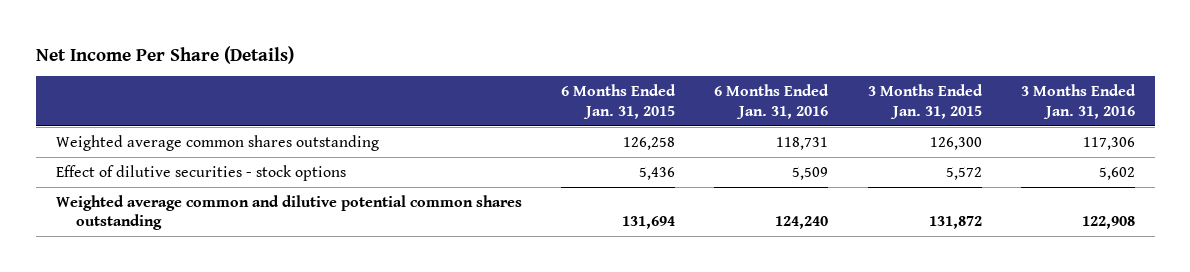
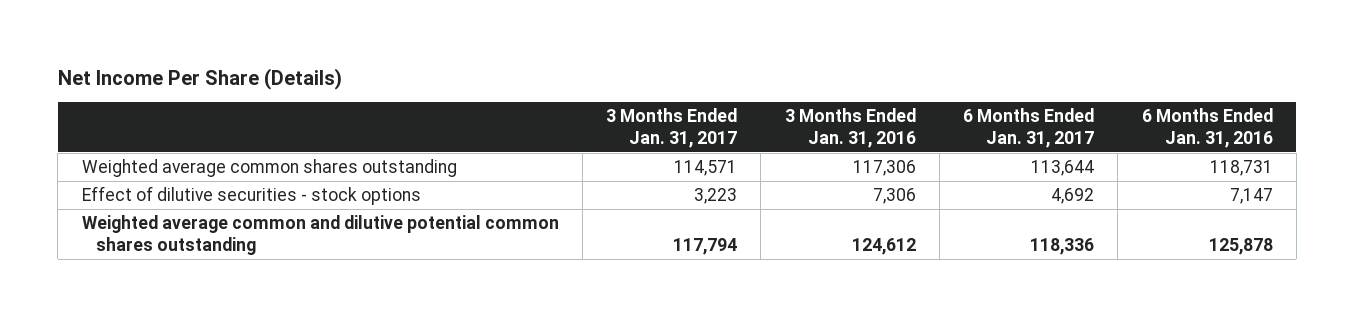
- | 6 Months Ended Jan. 31, 2015 | 6 Months Ended Jan. 31, 2016 | 3 Months Ended Jan. 31, 2015 | 3 Months Ended Jan. 31, 2016
+ | 3 Months Ended Jan. 31, 2017 | 3 Months Ended Jan. 31, 2016 | 6 Months Ended Jan. 31, 2017 | 6 Months Ended Jan. 31, 2016
- Effect of dilutive securities - stock options | 5,436 | 5,509 | 5,572 | 5,602
- Weighted average common and dilutive potential common shares outstanding | 131,694 | 124,240 | 131,872 | 122,908
+ Effect of dilutive securities - stock options | 3,223 | 7,306 | 4,692 | 7,147
+ Weighted average common and dilutive potential common shares outstanding | 117,794 | 124,612 | 118,336 | 125,878

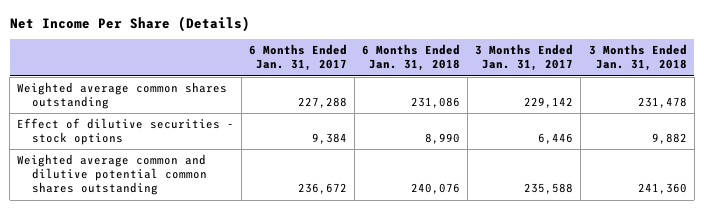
- | 3 Months Ended Jan. 31, 2017 | 3 Months Ended Jan. 31, 2016 | 6 Months Ended Jan. 31, 2017 | 6 Months Ended Jan. 31, 2016
+ | 6 Months Ended Jan. 31, 2017 | 6 Months Ended Jan. 31, 2018 | 3 Months Ended Jan. 31, 2017 | 3 Months Ended Jan. 31, 2018
- Weighted average common shares outstanding | 114,571 | 117,306 | 113,644 | 118,731
- Effect of dilutive securities - stock options | 3,223 | 7,306 | 4,692 | 7,147
- Weighted average common and dilutive potential common shares outstanding | 117,794 | 124,612 | 118,336 | 125,878
+ Weighted average common shares outstanding | 227,288 | 231,086 | 229,142 | 231,478
+ Effect of dilutive securities - stock options | 9,384 | 8,990 | 6,446 | 9,882
+ Weighted average common and dilutive potential common shares outstanding | 236,672 | 240,076 | 235,588 | 241,360

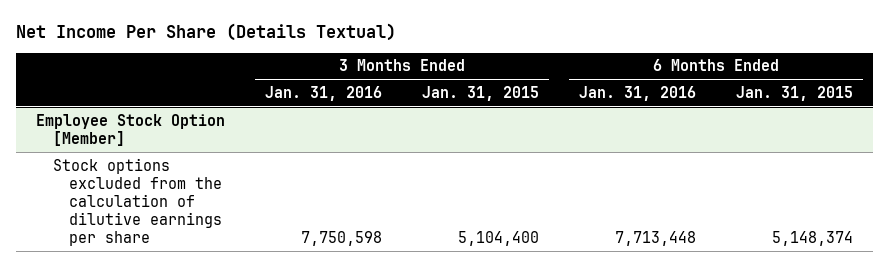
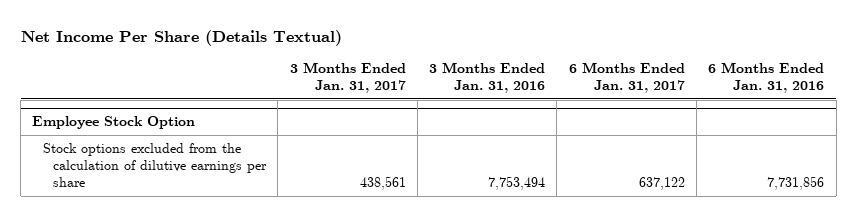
- | 3 Months Ended Jan. 31, 2016 | 3 Months Ended Jan. 31, 2015 | 6 Months Ended Jan. 31, 2016 | 6 Months Ended Jan. 31, 2015
+ | 3 Months Ended Jan. 31, 2017 | 3 Months Ended Jan. 31, 2016 | 6 Months Ended Jan. 31, 2017 | 6 Months Ended Jan. 31, 2016
- Employee Stock Option [Member]
- Stock options excluded from the calculation of dilutive earnings per share | 7,750,598 | 5,104,400 | 7,713,448 | 5,148,374
+ Employee Stock Option
+ Stock options excluded from the calculation of dilutive earnings per share | 438,561 | 7,753,494 | 637,122 | 7,731,856

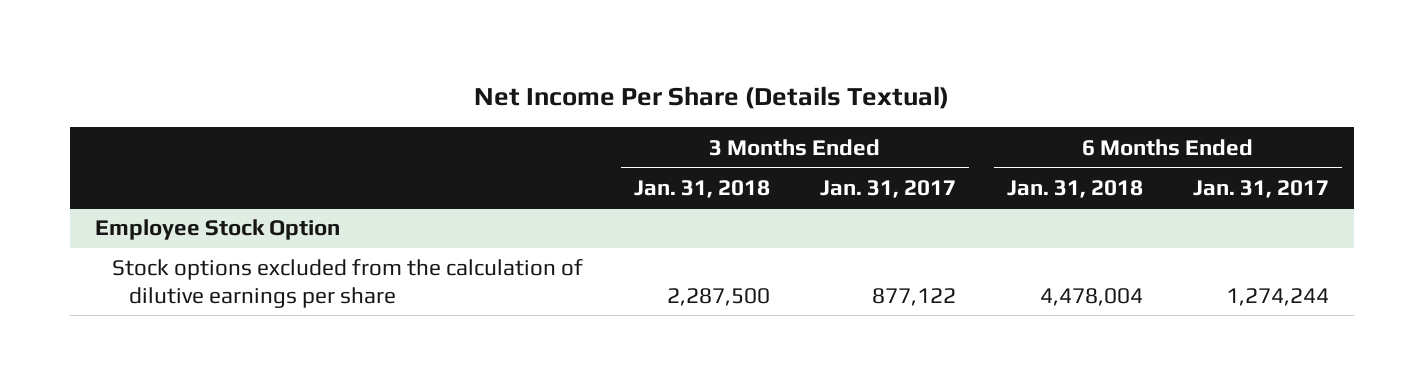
- | 3 Months Ended Jan. 31, 2017 | 3 Months Ended Jan. 31, 2016 | 6 Months Ended Jan. 31, 2017 | 6 Months Ended Jan. 31, 2016
+ | 3 Months Ended Jan. 31, 2018 | 3 Months Ended Jan. 31, 2017 | 6 Months Ended Jan. 31, 2018 | 6 Months Ended Jan. 31, 2017
@ Employee Stock Option
- Stock options excluded from the calculation of dilutive earnings per share | 438,561 | 7,753,494 | 637,122 | 7,731,856
+ Stock options excluded from the calculation of dilutive earnings per share | 2,287,500 | 877,122 | 4,478,004 | 1,274,244

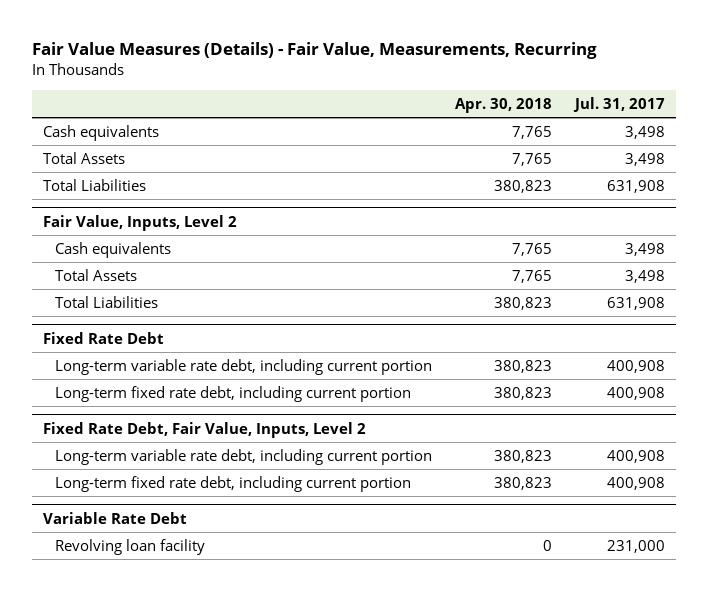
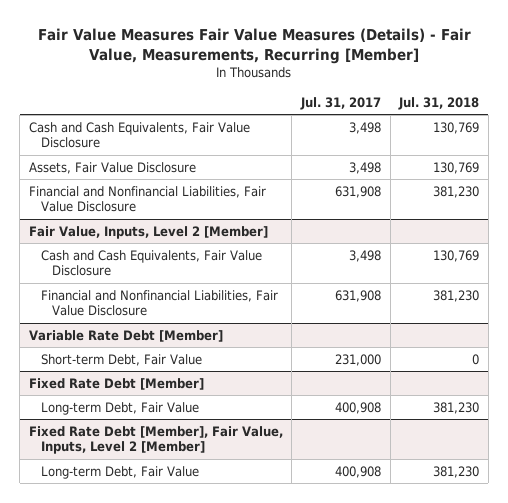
- Fair Value Measures (Details) - Fair Value, Measurements, Recurring
+ Fair Value Measures Fair Value Measures (Details) - Fair Value, Measurements, Recurring [Member]
- | Apr. 30, 2018 | Jul. 31, 2017
+ | Jul. 31, 2017 | Jul. 31, 2018
- Cash equivalents | 7,765 | 3,498
- Total Assets | 7,765 | 3,498
- Total Liabilities | 380,823 | 631,908
- Fair Value, Inputs, Level 2
- Cash equivalents | 7,765 | 3,498
- Total Assets | 7,765 | 3,498
- Total Liabilities | 380,823 | 631,908
- Fixed Rate Debt
- Long-term variable rate debt, including current portion | 380,823 | 400,908
- Long-term fixed rate debt, including current portion | 380,823 | 400,908
- Fixed Rate Debt, Fair Value, Inputs, Level 2
- Long-term variable rate debt, including current portion | 380,823 | 400,908
- Long-term fixed rate debt, including current portion | 380,823 | 400,908
- Variable Rate Debt
- Revolving loan facility | 0 | 231,000
+ Cash and Cash Equivalents, Fair Value Disclosure | 3,498 | 130,769
+ Assets, Fair Value Disclosure | 3,498 | 130,769
+ Financial and Nonfinancial Liabilities, Fair Value Disclosure | 631,908 | 381,230
+ Fair Value, Inputs, Level 2 [Member]
+ Cash and Cash Equivalents, Fair Value Disclosure | 3,498 | 130,769
+ Financial and Nonfinancial Liabilities, Fair Value Disclosure | 631,908 | 381,230
+ Variable Rate Debt [Member]
+ Short-term Debt, Fair Value | 231,000 | 0
+ Fixed Rate Debt [Member]
+ Long-term Debt, Fair Value | 400,908 | 381,230
+ Fixed Rate Debt [Member], Fair Value, Inputs, Level 2 [Member]
+ Long-term Debt, Fair Value | 400,908 | 381,230

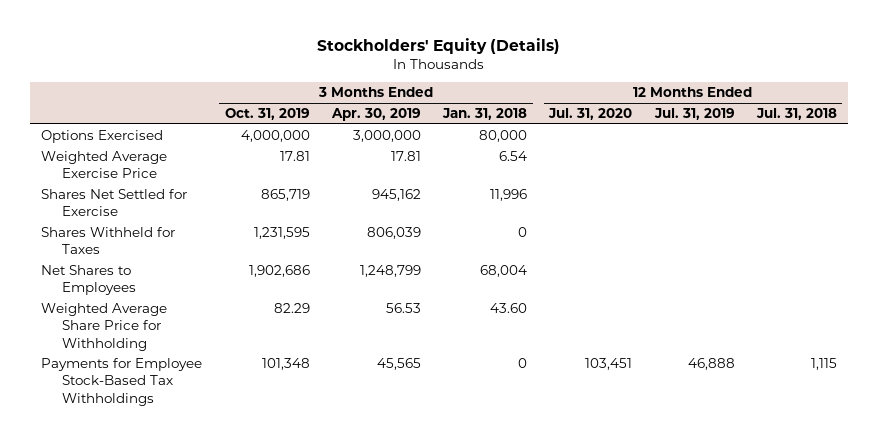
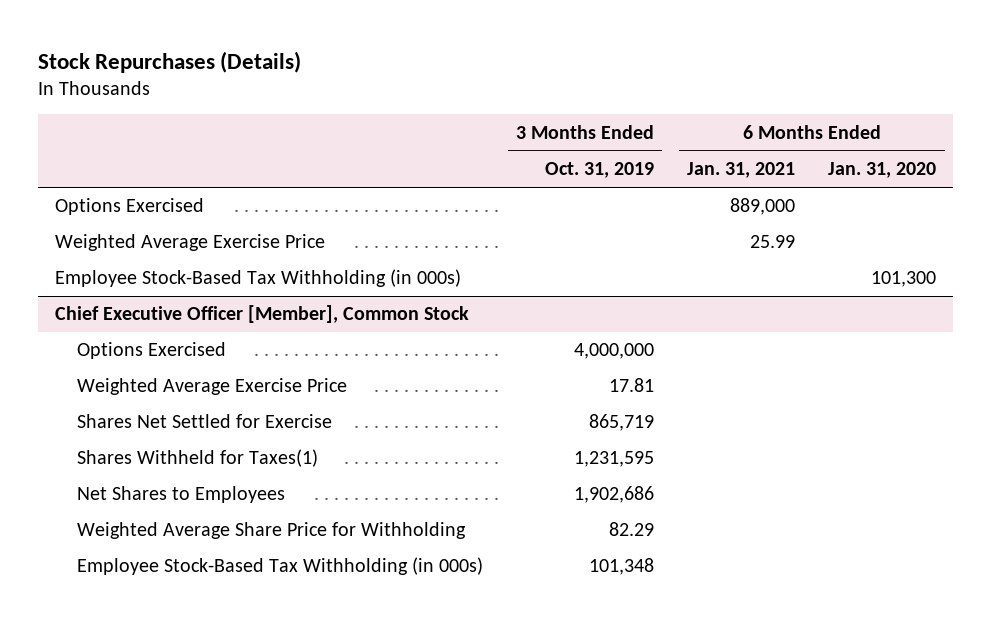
- Stockholders' Equity (Details)
+ Stock Repurchases (Details)
- | 3 Months Ended Oct. 31, 2019 | 3 Months Ended Apr. 30, 2019 | 3 Months Ended Jan. 31, 2018 | 12 Months Ended Jul. 31, 2020 | 12 Months Ended Jul. 31, 2019 | 12 Months Ended Jul. 31, 2018
+ | 3 Months Ended Oct. 31, 2019 | 6 Months Ended Jan. 31, 2021 | 6 Months Ended Jan. 31, 2020
+ Options Exercised | | 889,000 |
+ Weighted Average Exercise Price | | 25.99 |
+ Employee Stock-Based Tax Withholding (in 000s) | | | 101,300
+ Chief Executive Officer [Member], Common Stock
- Shares Withheld for Taxes | 1,231,595 | 806,039 | 0 | | |
+ Shares Withheld for Taxes(1) | 1,231,595 | |
- Payments for Employee Stock-Based Tax Withholdings | 101,348 | 45,565 | 0 | 103,451 | 46,888 | 1,115
+ Employee Stock-Based Tax Withholding (in 000s) | 101,348 | |

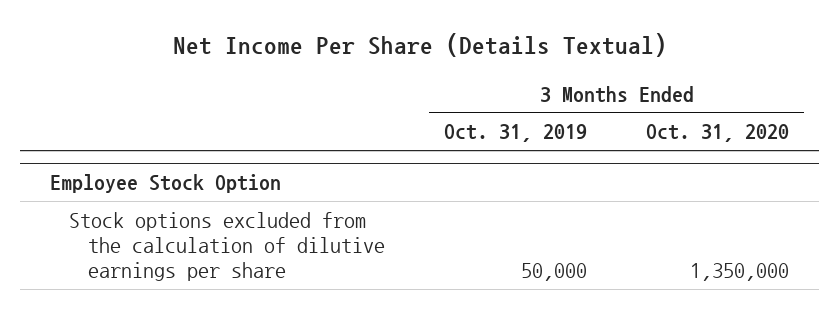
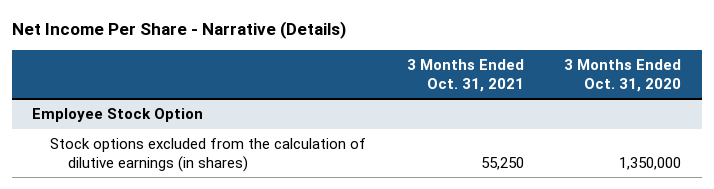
- Net Income Per Share (Details Textual)
+ Net Income Per Share - Narrative (Details)
- | 3 Months Ended Oct. 31, 2019 | 3 Months Ended Oct. 31, 2020
+ | 3 Months Ended Oct. 31, 2021 | 3 Months Ended Oct. 31, 2020
@ Employee Stock Option
- Stock options excluded from the calculation of dilutive earnings per share | 50,000 | 1,350,000
+ Stock options excluded from the calculation of dilutive earnings (in shares) | 55,250 | 1,350,000

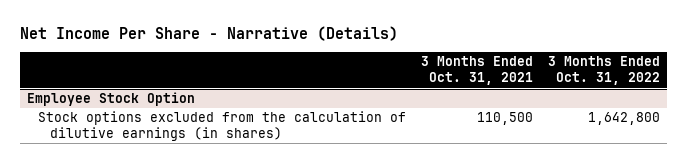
- | 3 Months Ended Oct. 31, 2021 | 3 Months Ended Oct. 31, 2020
+ | 3 Months Ended Oct. 31, 2021 | 3 Months Ended Oct. 31, 2022
@ Employee Stock Option
- Stock options excluded from the calculation of dilutive earnings (in shares) | 55,250 | 1,350,000
+ Stock options excluded from the calculation of dilutive earnings (in shares) | 110,500 | 1,642,800

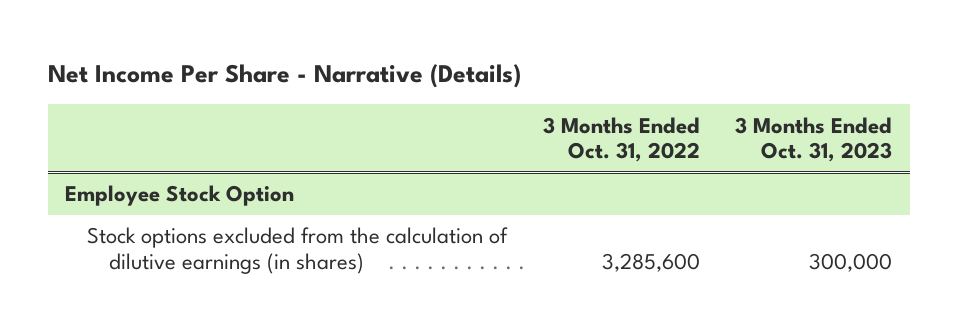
- | 3 Months Ended Oct. 31, 2021 | 3 Months Ended Oct. 31, 2022
+ | 3 Months Ended Oct. 31, 2022 | 3 Months Ended Oct. 31, 2023
@ Employee Stock Option
- Stock options excluded from the calculation of dilutive earnings (in shares) | 110,500 | 1,642,800
+ Stock options excluded from the calculation of dilutive earnings (in shares) | 3,285,600 | 300,000

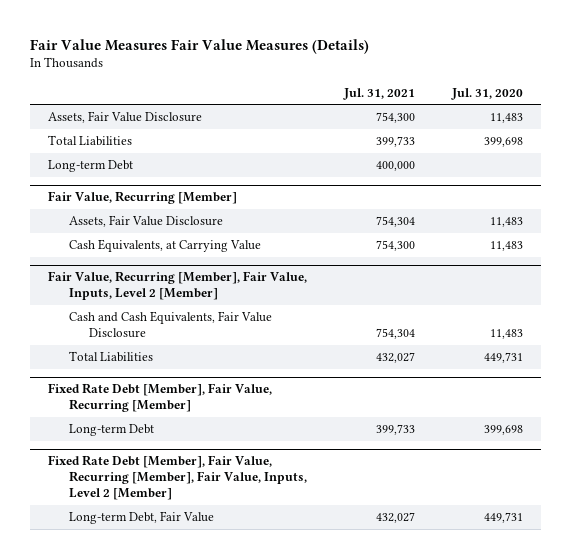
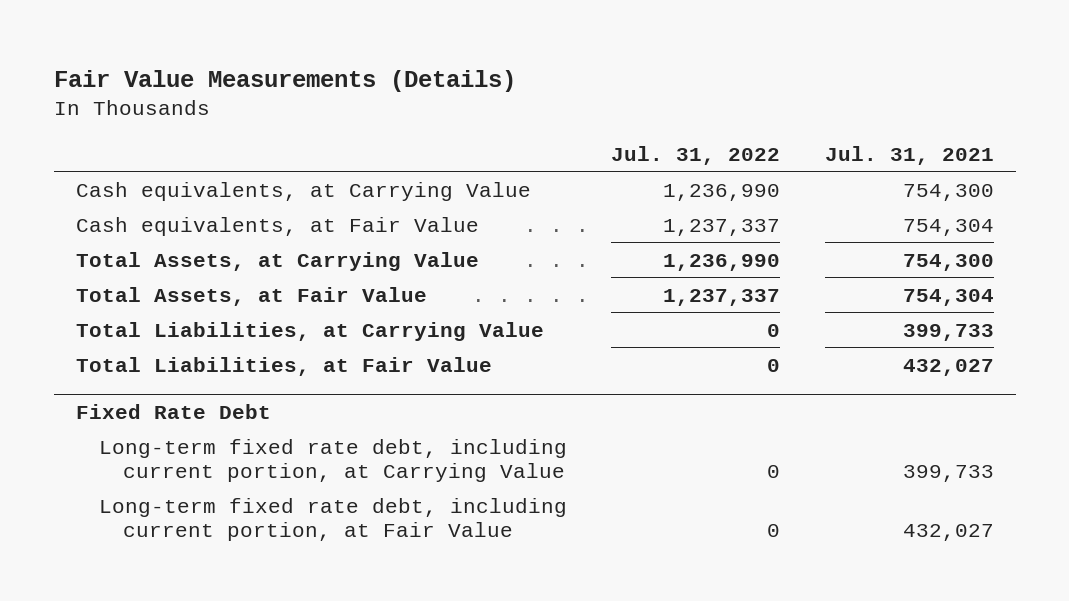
- Fair Value Measures Fair Value Measures (Details)
+ Fair Value Measurements (Details)
- | Jul. 31, 2021 | Jul. 31, 2020
+ | Jul. 31, 2022 | Jul. 31, 2021
- Assets, Fair Value Disclosure | 754,300 | 11,483
- Total Liabilities | 399,733 | 399,698
- Long-term Debt | 400,000 |
- Fair Value, Recurring [Member]
- Assets, Fair Value Disclosure | 754,304 | 11,483
- Cash Equivalents, at Carrying Value | 754,300 | 11,483
- Fair Value, Recurring [Member], Fair Value, Inputs, Level 2 [Member]
- Cash and Cash Equivalents, Fair Value Disclosure | 754,304 | 11,483
- Total Liabilities | 432,027 | 449,731
- Fixed Rate Debt [Member], Fair Value, Recurring [Member]
- Long-term Debt | 399,733 | 399,698
- Fixed Rate Debt [Member], Fair Value, Recurring [Member], Fair Value, Inputs, Level 2 [Member]
- Long-term Debt, Fair Value | 432,027 | 449,731
+ Cash equivalents, at Carrying Value | 1,236,990 | 754,300
+ Cash equivalents, at Fair Value | 1,237,337 | 754,304
+ Total Assets, at Carrying Value | 1,236,990 | 754,300
+ Total Assets, at Fair Value | 1,237,337 | 754,304
+ Total Liabilities, at Carrying Value | 0 | 399,733
+ Total Liabilities, at Fair Value | 0 | 432,027
+ Fixed Rate Debt
+ Long-term fixed rate debt, including current portion, at Carrying Value | 0 | 399,733
+ Long-term fixed rate debt, including current portion, at Fair Value | 0 | 432,027

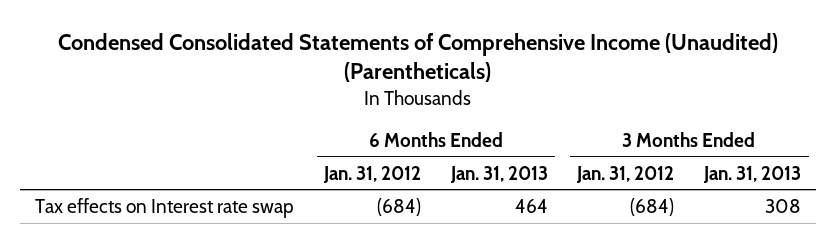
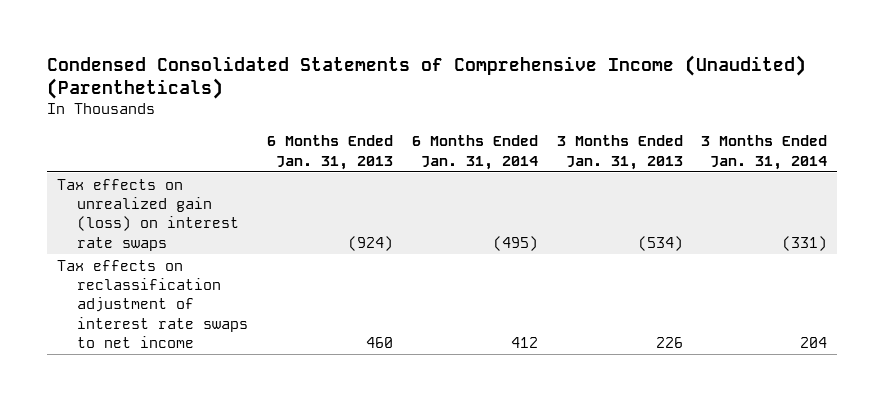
- | 6 Months Ended Jan. 31, 2012 | 6 Months Ended Jan. 31, 2013 | 3 Months Ended Jan. 31, 2012 | 3 Months Ended Jan. 31, 2013
+ | 6 Months Ended Jan. 31, 2013 | 6 Months Ended Jan. 31, 2014 | 3 Months Ended Jan. 31, 2013 | 3 Months Ended Jan. 31, 2014
- Tax effects on Interest rate swap | (684) | 464 | (684) | 308
+ Tax effects on unrealized gain (loss) on interest rate swaps | (924) | (495) | (534) | (331)
+ Tax effects on reclassification adjustment of interest rate swaps to net income | 460 | 412 | 226 | 204

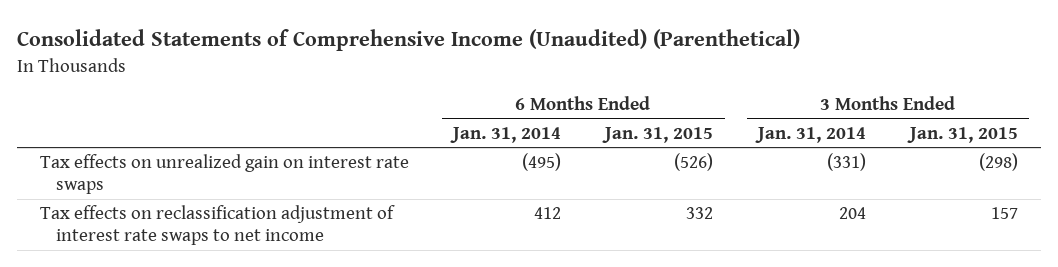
- Condensed Consolidated Statements of Comprehensive Income (Unaudited) (Parentheticals)
+ Consolidated Statements of Comprehensive Income (Unaudited) (Parenthetical)
- | 6 Months Ended Jan. 31, 2013 | 6 Months Ended Jan. 31, 2014 | 3 Months Ended Jan. 31, 2013 | 3 Months Ended Jan. 31, 2014
+ | 6 Months Ended Jan. 31, 2014 | 6 Months Ended Jan. 31, 2015 | 3 Months Ended Jan. 31, 2014 | 3 Months Ended Jan. 31, 2015
- Tax effects on unrealized gain (loss) on interest rate swaps | (924) | (495) | (534) | (331)
+ Tax effects on unrealized gain on interest rate swaps | (495) | (526) | (331) | (298)

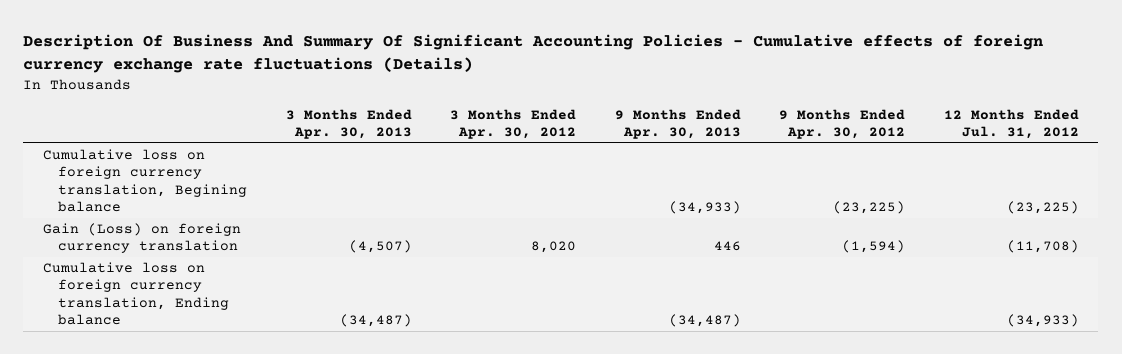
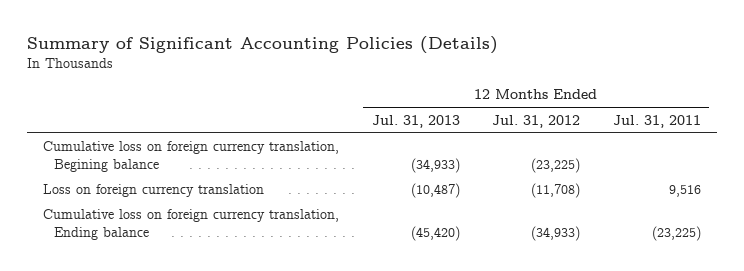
- Description Of Business And Summary Of Significant Accounting Policies - Cumulative effects of foreign currency exchange rate fluctuations (Details)
+ Summary of Significant Accounting Policies (Details)
- | 3 Months Ended Apr. 30, 2013 | 3 Months Ended Apr. 30, 2012 | 9 Months Ended Apr. 30, 2013 | 9 Months Ended Apr. 30, 2012 | 12 Months Ended Jul. 31, 2012
+ | 12 Months Ended Jul. 31, 2013 | 12 Months Ended Jul. 31, 2012 | 12 Months Ended Jul. 31, 2011
- Gain (Loss) on foreign currency translation | (4,507) | 8,020 | 446 | (1,594) | (11,708)
+ Loss on foreign currency translation | (10,487) | (11,708) | 9,516

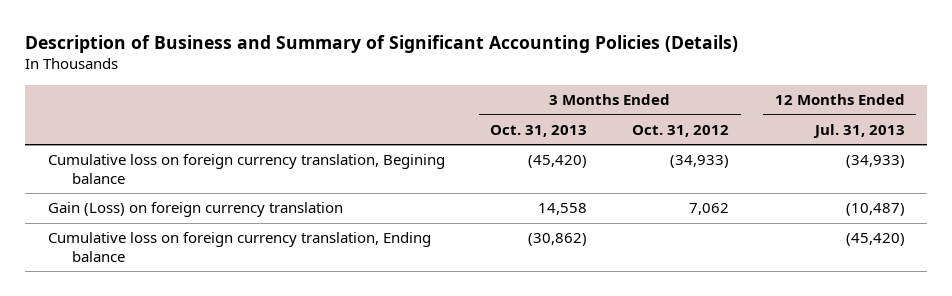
- Summary of Significant Accounting Policies (Details)
+ Description of Business and Summary of Significant Accounting Policies (Details)
- | 12 Months Ended Jul. 31, 2013 | 12 Months Ended Jul. 31, 2012 | 12 Months Ended Jul. 31, 2011
+ | 3 Months Ended Oct. 31, 2013 | 3 Months Ended Oct. 31, 2012 | 12 Months Ended Jul. 31, 2013
- Loss on foreign currency translation | (10,487) | (11,708) | 9,516
+ Gain (Loss) on foreign currency translation | 14,558 | 7,062 | (10,487)

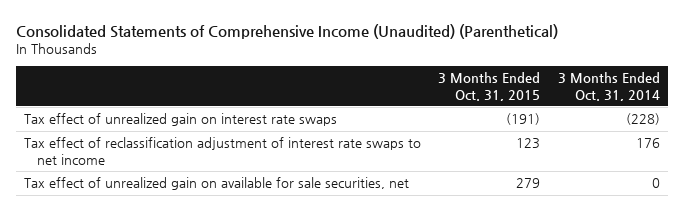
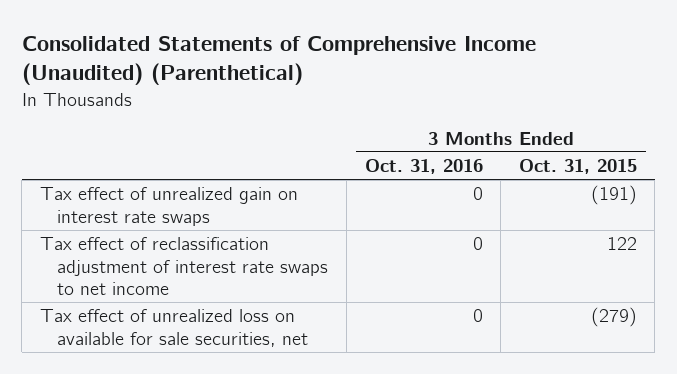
- | 3 Months Ended Oct. 31, 2015 | 3 Months Ended Oct. 31, 2014
+ | 3 Months Ended Oct. 31, 2016 | 3 Months Ended Oct. 31, 2015
- Tax effect of reclassification adjustment of interest rate swaps to net income | 123 | 176
- Tax effect of unrealized gain on available for sale securities, net | 279 | 0
+ Tax effect of reclassification adjustment of interest rate swaps to net income | 0 | 122
+ Tax effect of unrealized loss on available for sale securities, net | 0 | (279)

